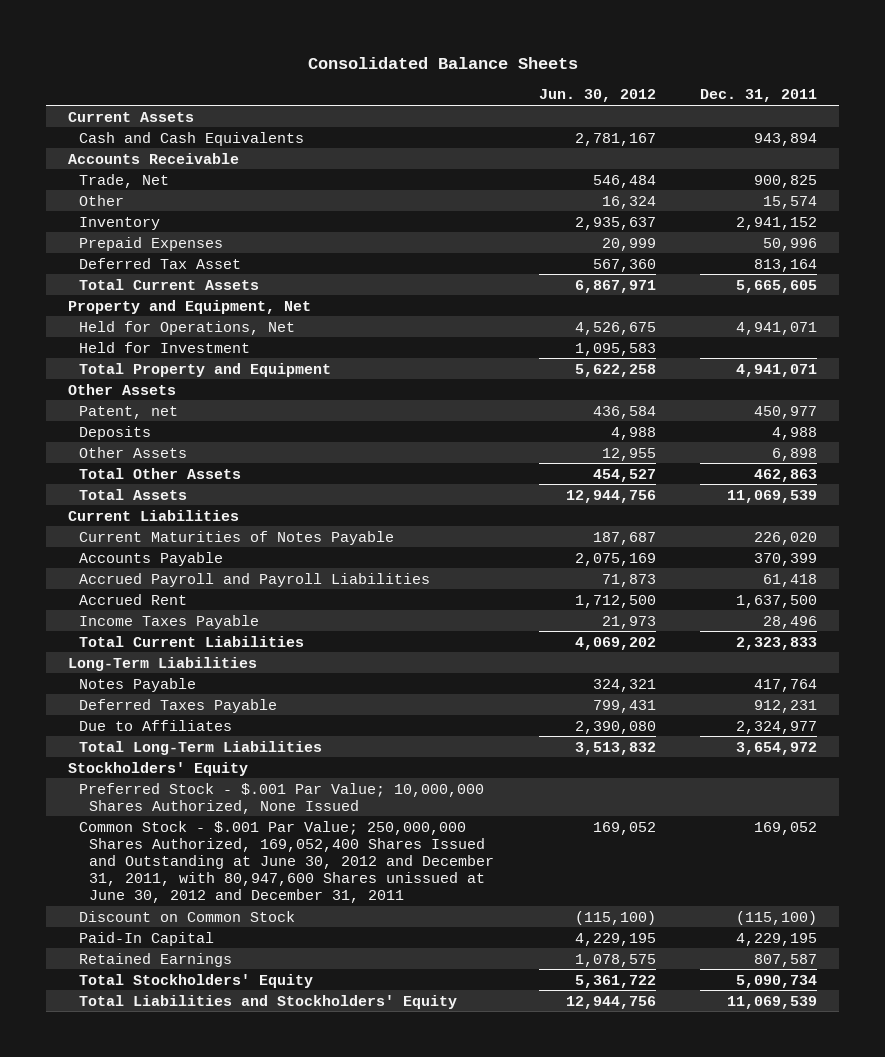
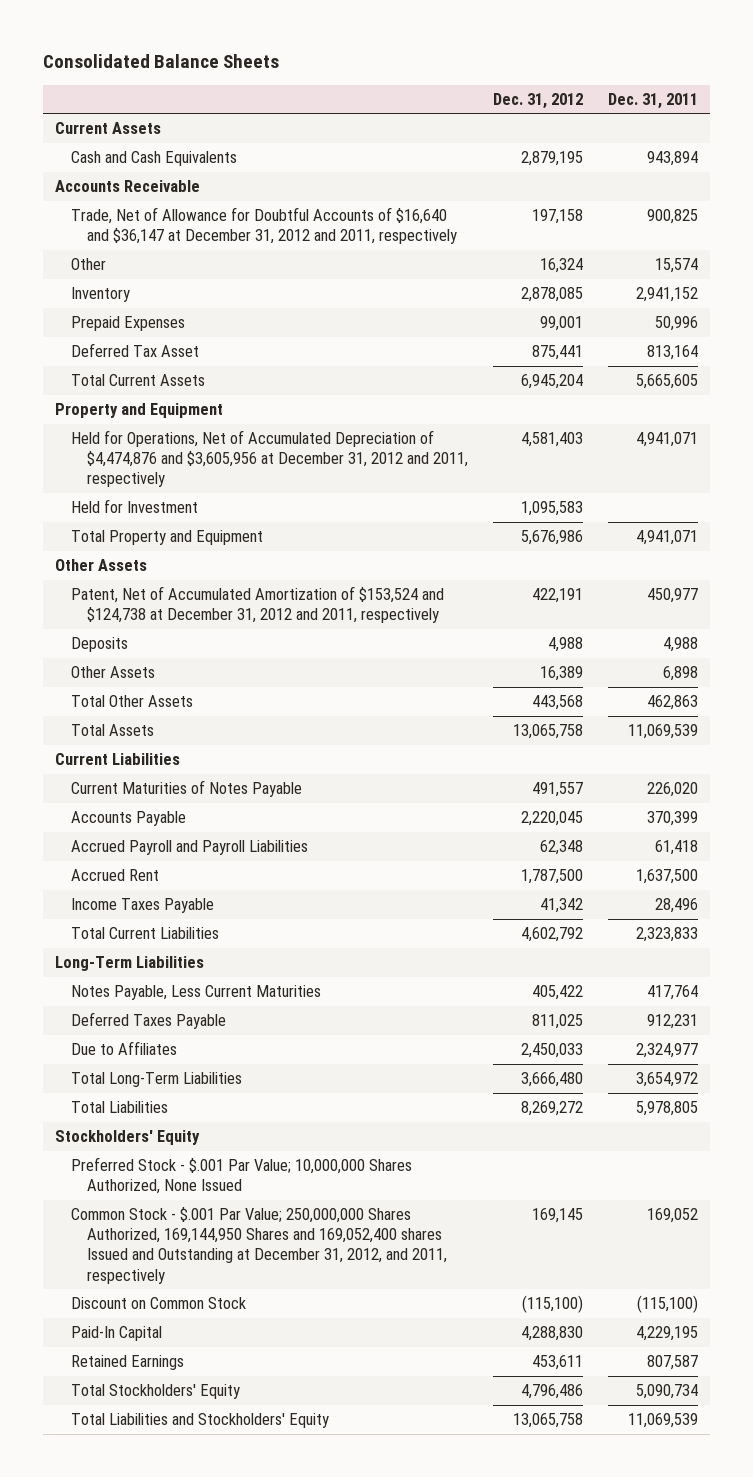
- | Jun. 30, 2012 | Dec. 31, 2011
+ | Dec. 31, 2012 | Dec. 31, 2011
- Trade, Net | 546,484 | 900,825
+ Trade, Net of Allowance for Doubtful Accounts of $16,640 and $36,147 at December 31, 2012 and 2011, respectively | 197,158 | 900,825
- Property and Equipment, Net
- Held for Operations, Net | 4,526,675 | 4,941,071
+ Property and Equipment
+ Held for Operations, Net of Accumulated Depreciation of $4,474,876 and $3,605,956 at December 31, 2012 and 2011, respectively | 4,581,403 | 4,941,071
- Patent, net | 436,584 | 450,977
+ Patent, Net of Accumulated Amortization of $153,524 and $124,738 at December 31, 2012 and 2011, respectively | 422,191 | 450,977
- Notes Payable | 324,321 | 417,764
+ Notes Payable, Less Current Maturities | 405,422 | 417,764
+ Total Liabilities | 8,269,272 | 5,978,805
- Common Stock - $.001 Par Value; 250,000,000 Shares Authorized, 169,052,400 Shares Issued and Outstanding at June 30, 2012 and December 31, 2011, with 80,947,600 Shares unissued at June 30, 2012 and December 31, 2011 | 169,052 | 169,052
+ Common Stock - $.001 Par Value; 250,000,000 Shares Authorized, 169,144,950 Shares and 169,052,400 shares Issued and Outstanding at December 31, 2012, and 2011, respectively | 169,145 | 169,052

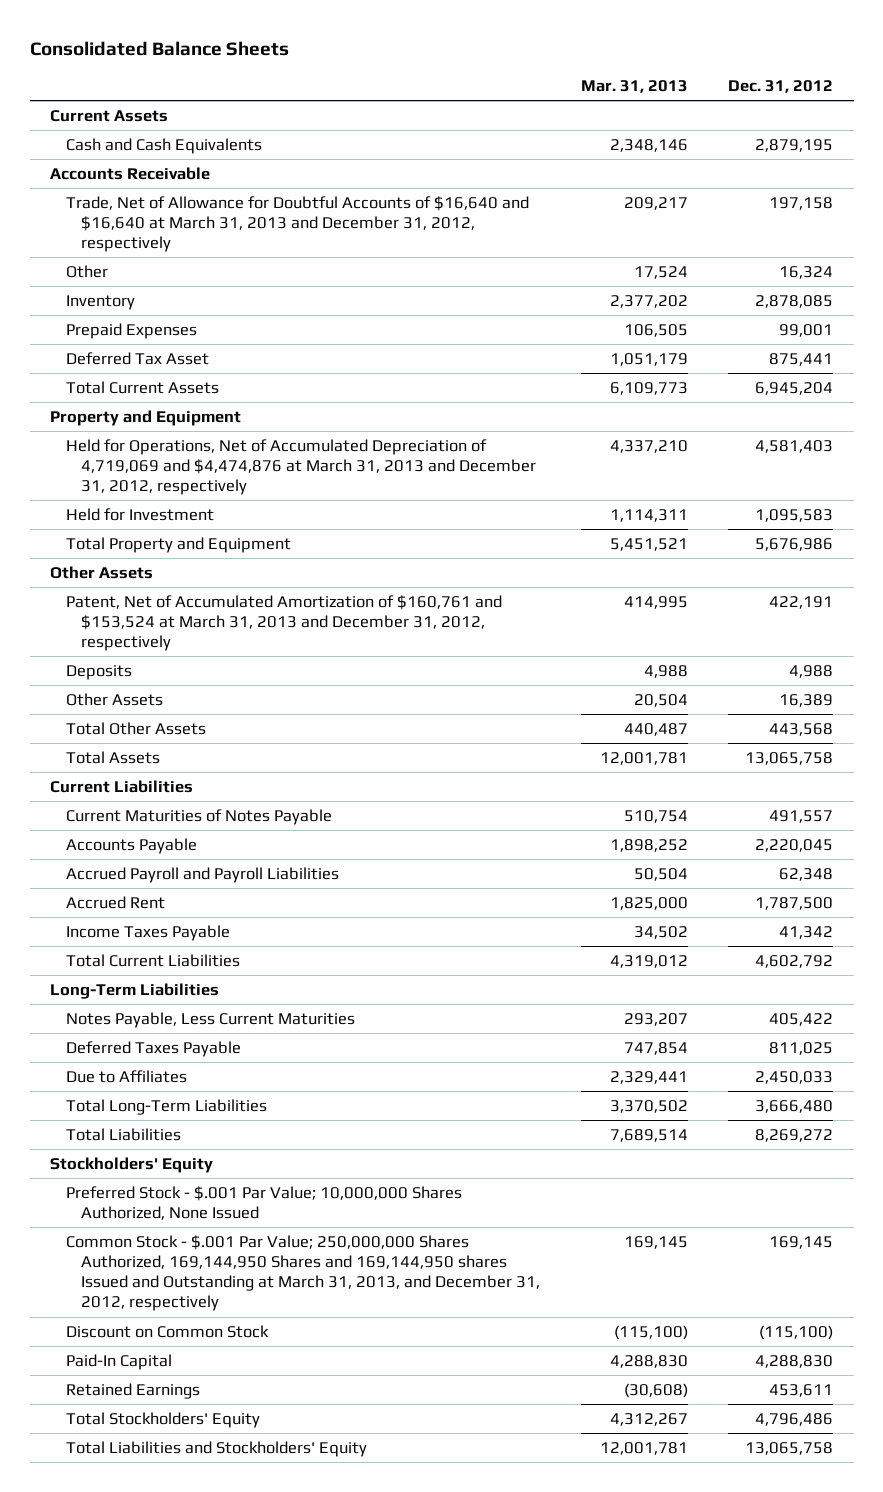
- | Dec. 31, 2012 | Dec. 31, 2011
+ | Mar. 31, 2013 | Dec. 31, 2012
- Trade, Net of Allowance for Doubtful Accounts of $16,640 and $36,147 at December 31, 2012 and 2011, respectively | 197,158 | 900,825
+ Trade, Net of Allowance for Doubtful Accounts of $16,640 and $16,640 at March 31, 2013 and December 31, 2012, respectively | 209,217 | 197,158
- Held for Operations, Net of Accumulated Depreciation of $4,474,876 and $3,605,956 at December 31, 2012 and 2011, respectively | 4,581,403 | 4,941,071
+ Held for Operations, Net of Accumulated Depreciation of 4,719,069 and $4,474,876 at March 31, 2013 and December 31, 2012, respectively | 4,337,210 | 4,581,403
- Patent, Net of Accumulated Amortization of $153,524 and $124,738 at December 31, 2012 and 2011, respectively | 422,191 | 450,977
+ Patent, Net of Accumulated Amortization of $160,761 and $153,524 at March 31, 2013 and December 31, 2012, respectively | 414,995 | 422,191
- Common Stock - $.001 Par Value; 250,000,000 Shares Authorized, 169,144,950 Shares and 169,052,400 shares Issued and Outstanding at December 31, 2012, and 2011, respectively | 169,145 | 169,052
+ Common Stock - $.001 Par Value; 250,000,000 Shares Authorized, 169,144,950 Shares and 169,144,950 shares Issued and Outstanding at March 31, 2013, and December 31, 2012, respectively | 169,145 | 169,145

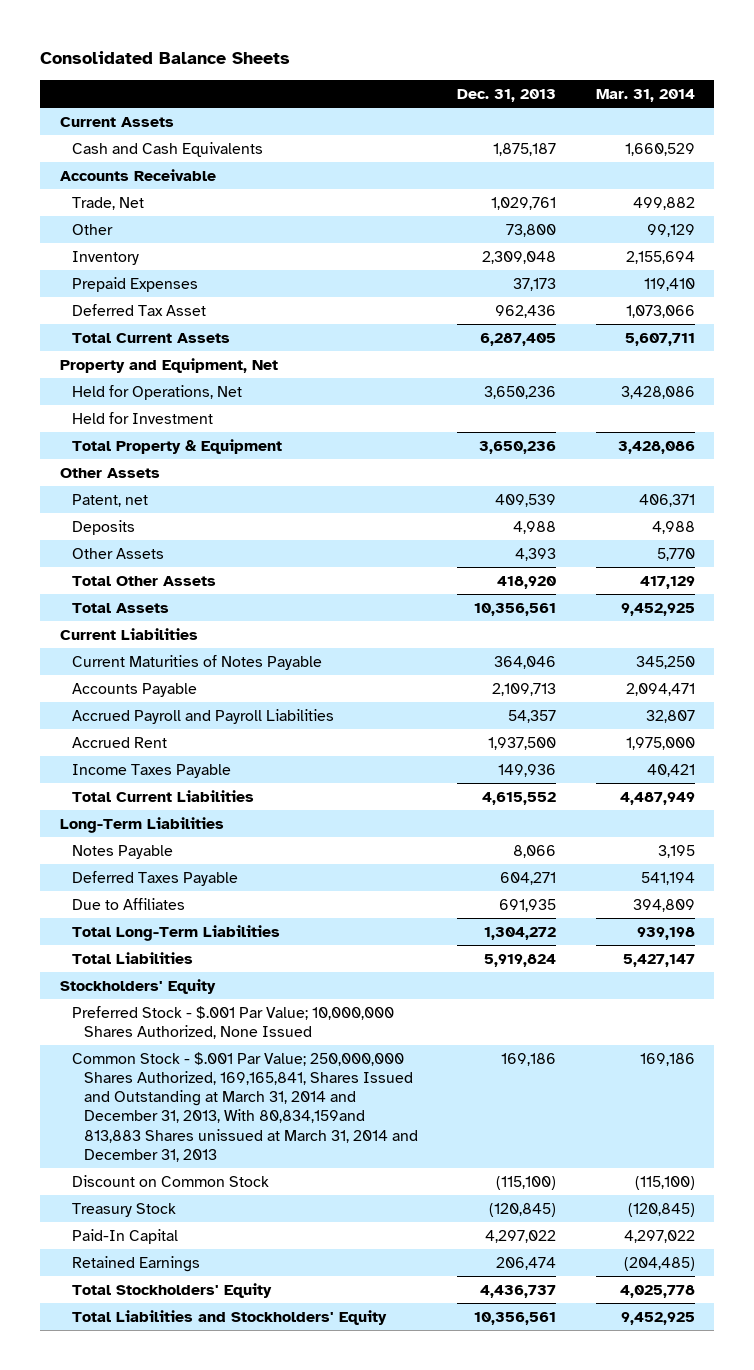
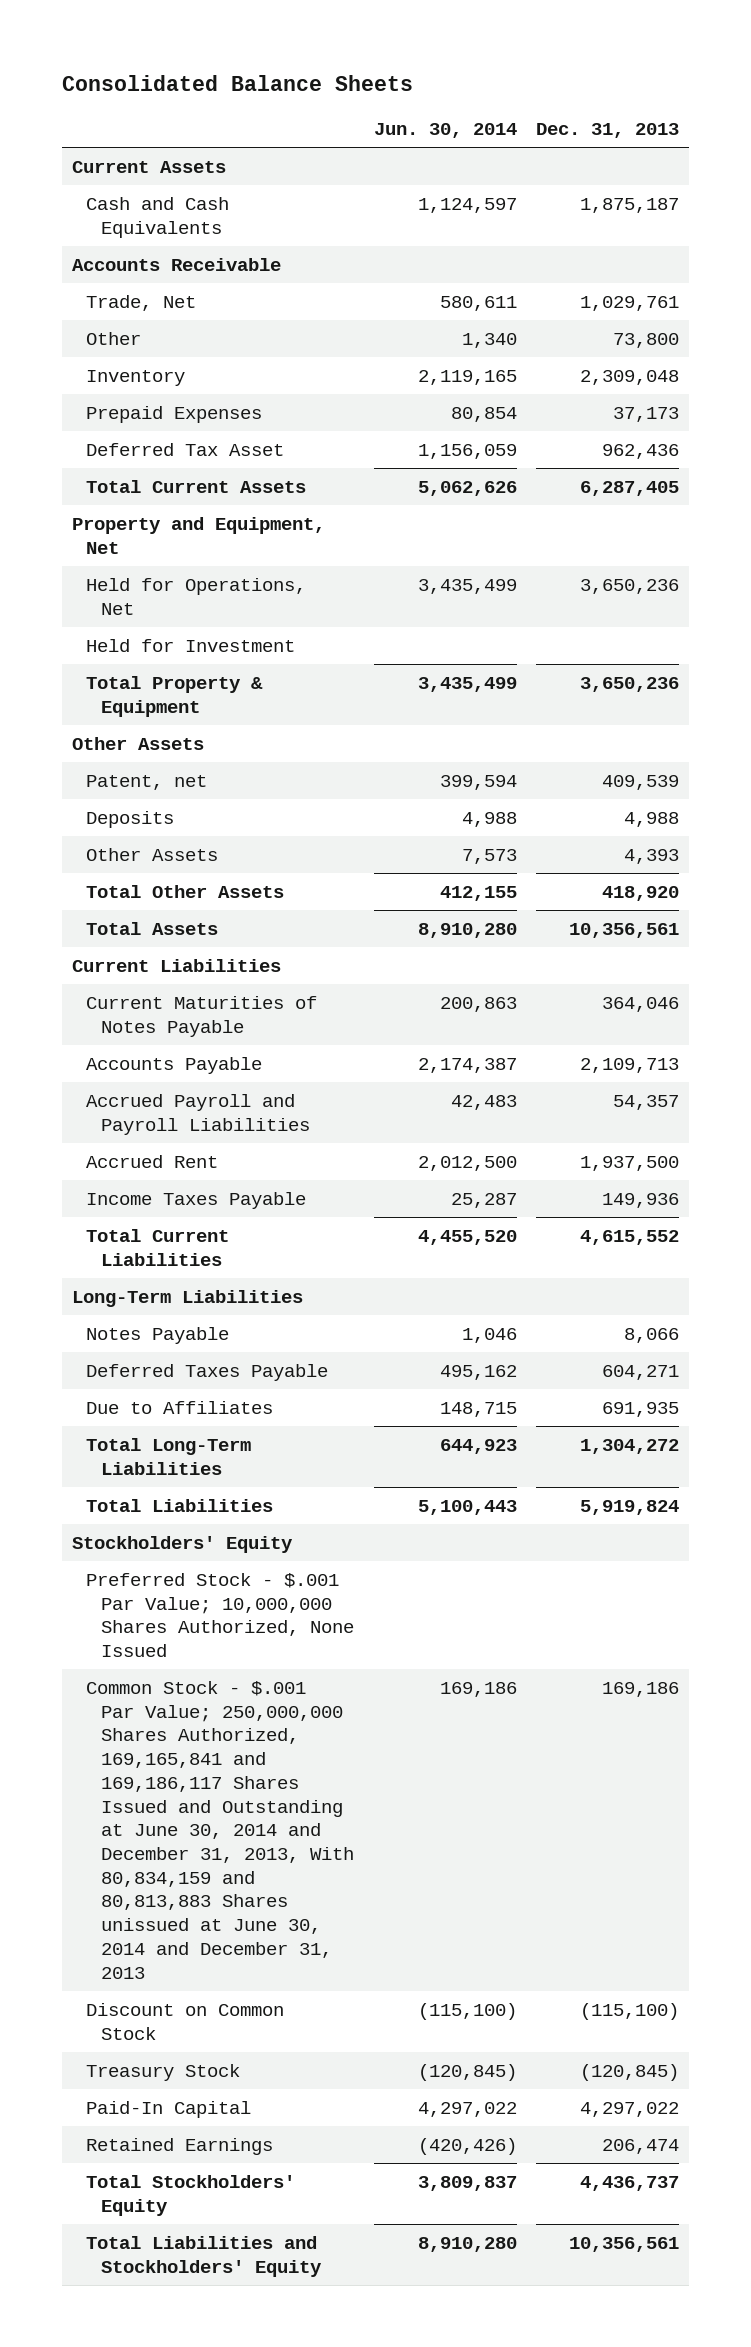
- | Dec. 31, 2013 | Mar. 31, 2014
+ | Jun. 30, 2014 | Dec. 31, 2013
- Common Stock - $.001 Par Value; 250,000,000 Shares Authorized, 169,165,841, Shares Issued and Outstanding at March 31, 2014 and December 31, 2013, With 80,834,159and 813,883 Shares unissued at March 31, 2014 and December 31, 2013 | 169,186 | 169,186
+ Common Stock - $.001 Par Value; 250,000,000 Shares Authorized, 169,165,841 and 169,186,117 Shares Issued and Outstanding at June 30, 2014 and December 31, 2013, With 80,834,159 and 80,813,883 Shares unissued at June 30, 2014 and December 31, 2013 | 169,186 | 169,186

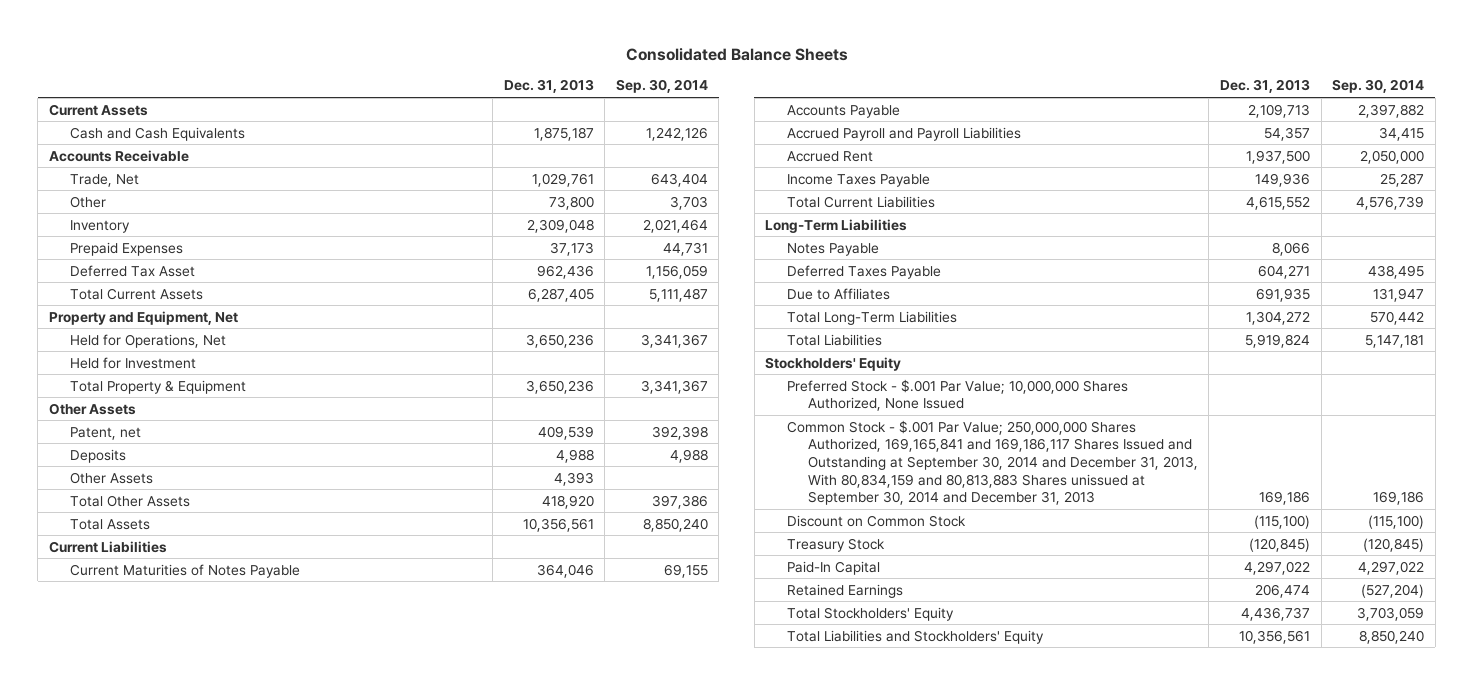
- | Jun. 30, 2014 | Dec. 31, 2013
+ | Dec. 31, 2013 | Sep. 30, 2014
- Common Stock - $.001 Par Value; 250,000,000 Shares Authorized, 169,165,841 and 169,186,117 Shares Issued and Outstanding at June 30, 2014 and December 31, 2013, With 80,834,159 and 80,813,883 Shares unissued at June 30, 2014 and December 31, 2013 | 169,186 | 169,186
+ Common Stock - $.001 Par Value; 250,000,000 Shares Authorized, 169,165,841 and 169,186,117 Shares Issued and Outstanding at September 30, 2014 and December 31, 2013, With 80,834,159 and 80,813,883 Shares unissued at September 30, 2014 and December 31, 2013 | 169,186 | 169,186

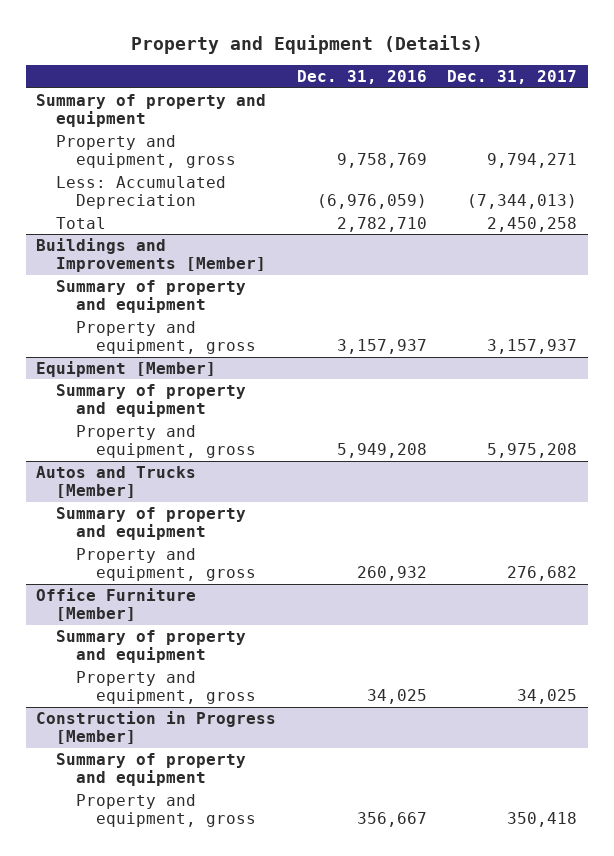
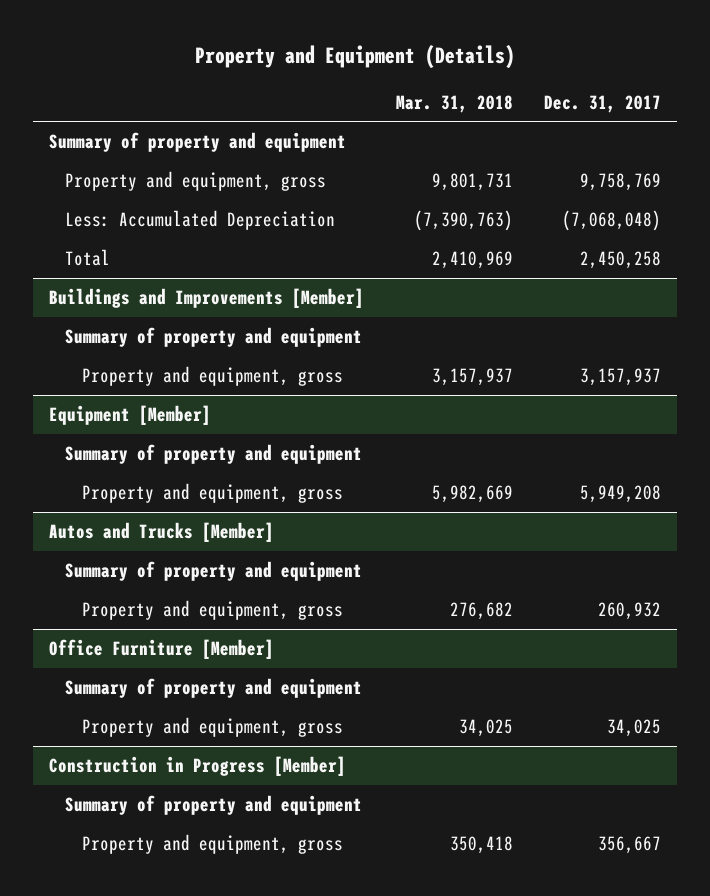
- | Dec. 31, 2016 | Dec. 31, 2017
+ | Mar. 31, 2018 | Dec. 31, 2017
- Property and equipment, gross | 9,758,769 | 9,794,271
- Less: Accumulated Depreciation | (6,976,059) | (7,344,013)
+ Property and equipment, gross | 9,801,731 | 9,758,769
+ Less: Accumulated Depreciation | (7,390,763) | (7,068,048)
@ Equipment [Member]
- Property and equipment, gross | 5,949,208 | 5,975,208
+ Property and equipment, gross | 5,982,669 | 5,949,208
@ Autos and Trucks [Member]
- Property and equipment, gross | 260,932 | 276,682
+ Property and equipment, gross | 276,682 | 260,932
@ Construction in Progress [Member]
- Property and equipment, gross | 356,667 | 350,418
+ Property and equipment, gross | 350,418 | 356,667

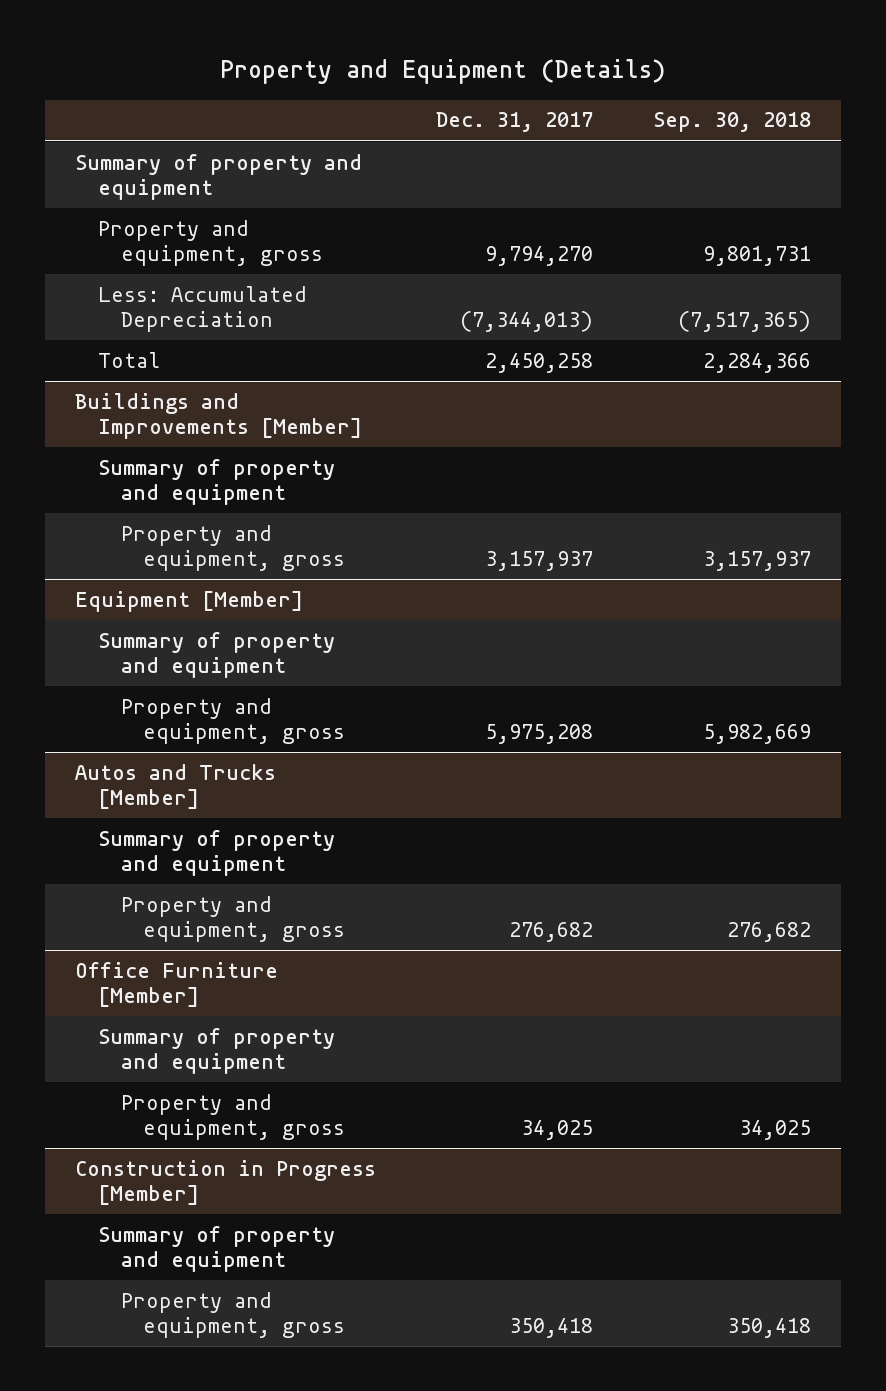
- | Mar. 31, 2018 | Dec. 31, 2017
+ | Dec. 31, 2017 | Sep. 30, 2018
- Property and equipment, gross | 9,801,731 | 9,758,769
- Less: Accumulated Depreciation | (7,390,763) | (7,068,048)
+ Property and equipment, gross | 9,794,270 | 9,801,731
+ Less: Accumulated Depreciation | (7,344,013) | (7,517,365)
@ Equipment [Member]
- Property and equipment, gross | 5,982,669 | 5,949,208
+ Property and equipment, gross | 5,975,208 | 5,982,669
@ Autos and Trucks [Member]
- Property and equipment, gross | 276,682 | 260,932
+ Property and equipment, gross | 276,682 | 276,682
@ Construction in Progress [Member]
- Property and equipment, gross | 350,418 | 356,667
+ Property and equipment, gross | 350,418 | 350,418

